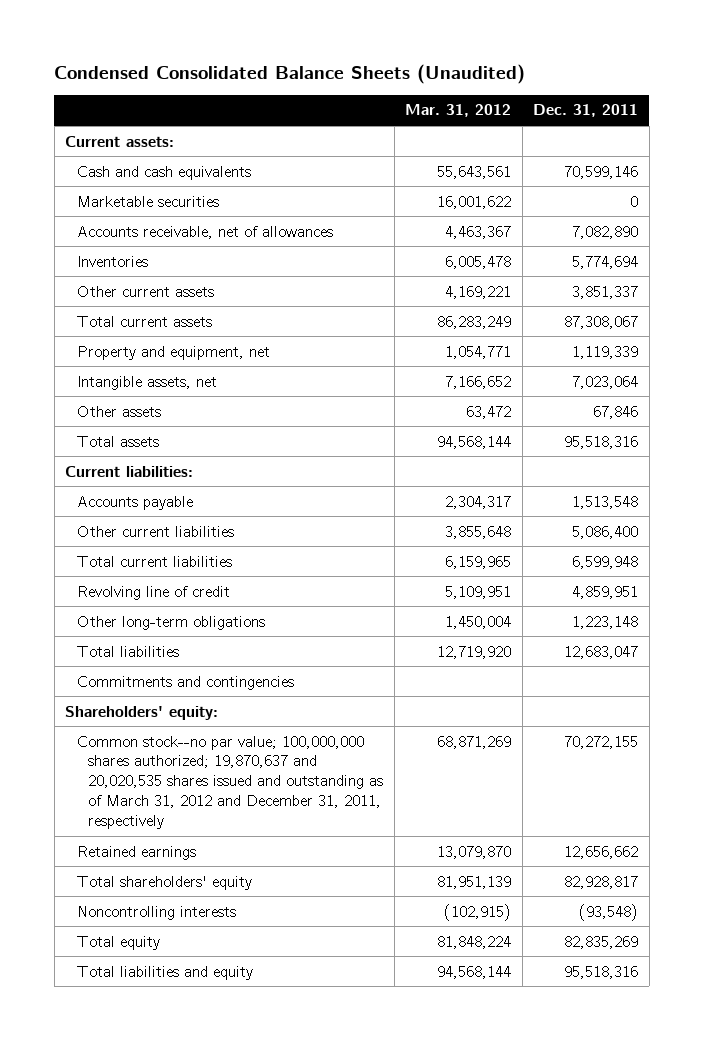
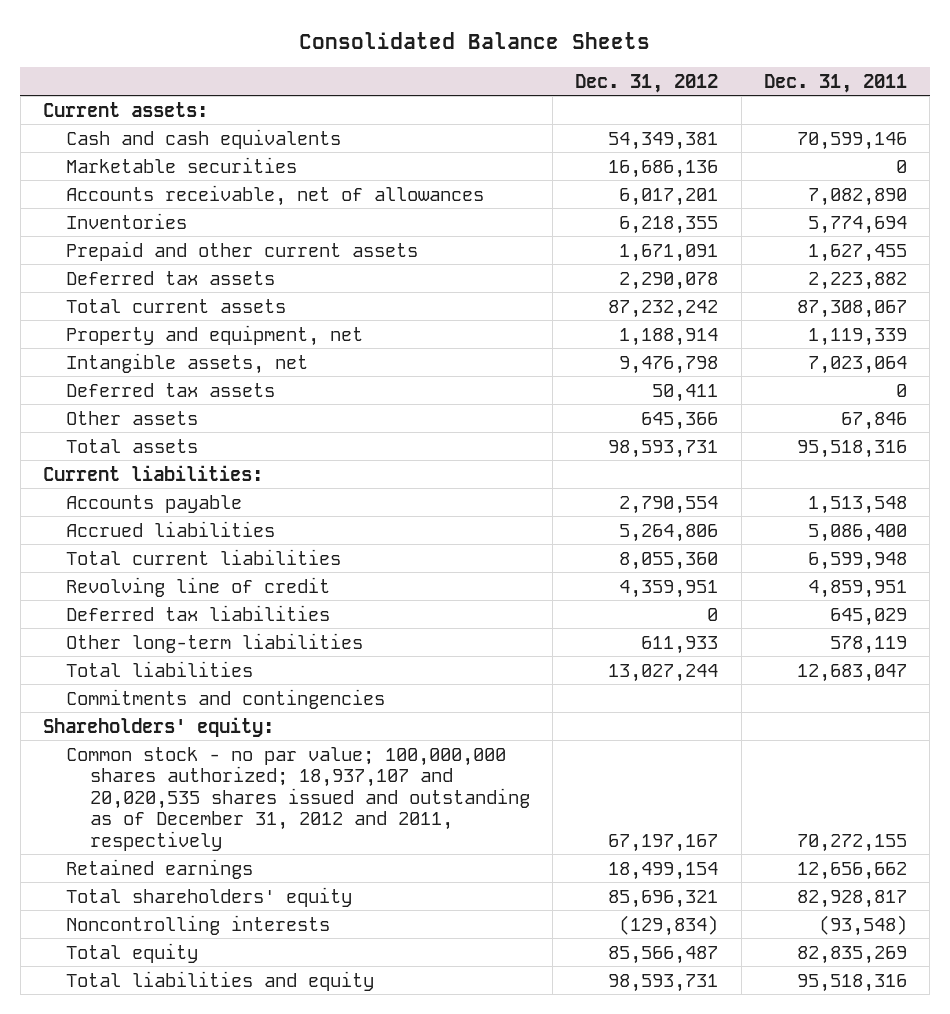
- Condensed Consolidated Balance Sheets (Unaudited)
+ Consolidated Balance Sheets
- | Mar. 31, 2012 | Dec. 31, 2011
+ | Dec. 31, 2012 | Dec. 31, 2011
- Other current assets | 4,169,221 | 3,851,337
+ Prepaid and other current assets | 1,671,091 | 1,627,455
+ Deferred tax assets | 2,290,078 | 2,223,882
+ Deferred tax assets | 50,411 | 0
- Other current liabilities | 3,855,648 | 5,086,400
+ Accrued liabilities | 5,264,806 | 5,086,400
- Other long-term obligations | 1,450,004 | 1,223,148
+ Deferred tax liabilities | 0 | 645,029
+ Other long-term liabilities | 611,933 | 578,119
- Common stock--no par value; 100,000,000 shares authorized; 19,870,637 and 20,020,535 shares issued and outstanding as of March 31, 2012 and December 31, 2011, respectively | 68,871,269 | 70,272,155
+ Common stock - no par value; 100,000,000 shares authorized; 18,937,107 and 20,020,535 shares issued and outstanding as of December 31, 2012 and 2011, respectively | 67,197,167 | 70,272,155

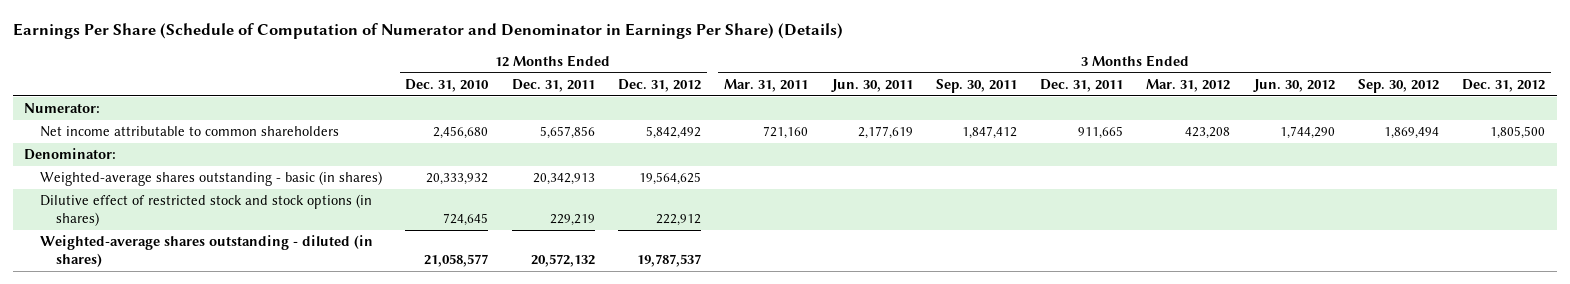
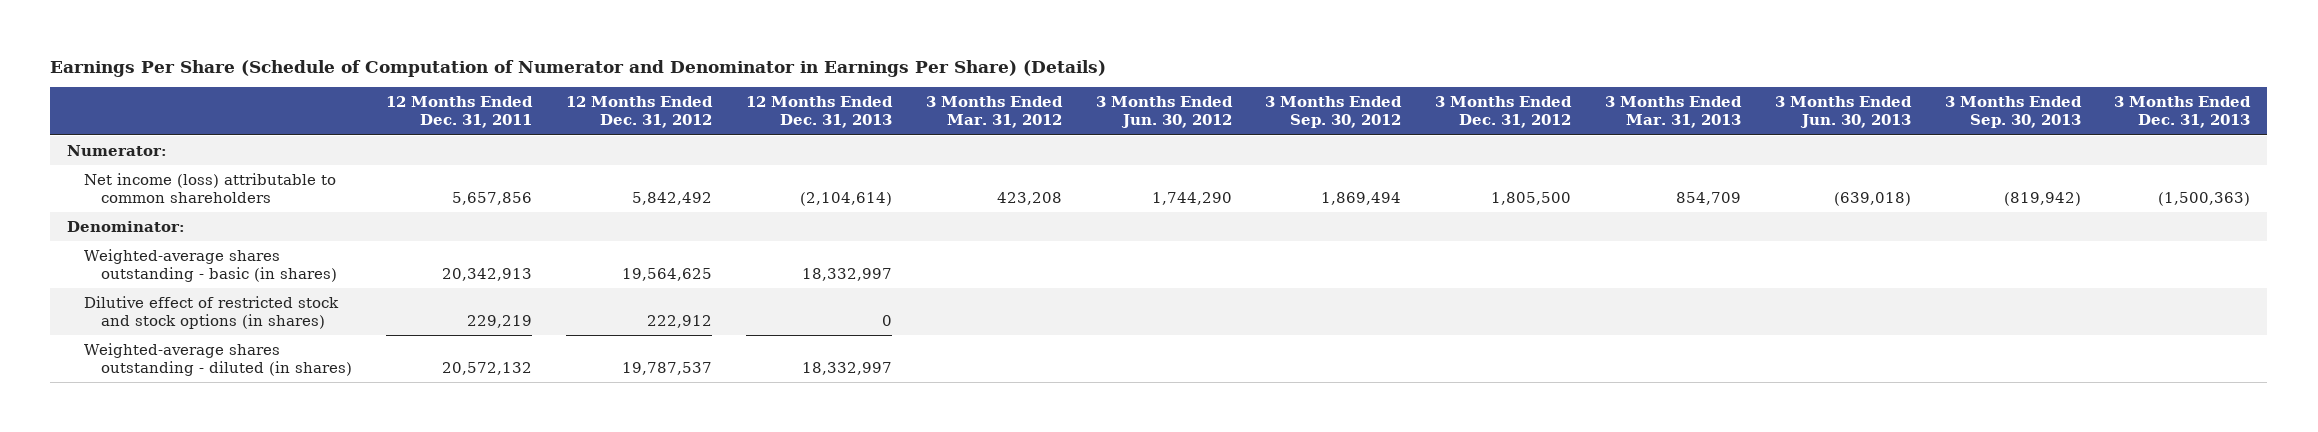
- | 12 Months Ended Dec. 31, 2010 | 12 Months Ended Dec. 31, 2011 | 12 Months Ended Dec. 31, 2012 | 3 Months Ended Mar. 31, 2011 | 3 Months Ended Jun. 30, 2011 | 3 Months Ended Sep. 30, 2011 | 3 Months Ended Dec. 31, 2011 | 3 Months Ended Mar. 31, 2012 | 3 Months Ended Jun. 30, 2012 | 3 Months Ended Sep. 30, 2012 | 3 Months Ended Dec. 31, 2012
+ | 12 Months Ended Dec. 31, 2011 | 12 Months Ended Dec. 31, 2012 | 12 Months Ended Dec. 31, 2013 | 3 Months Ended Mar. 31, 2012 | 3 Months Ended Jun. 30, 2012 | 3 Months Ended Sep. 30, 2012 | 3 Months Ended Dec. 31, 2012 | 3 Months Ended Mar. 31, 2013 | 3 Months Ended Jun. 30, 2013 | 3 Months Ended Sep. 30, 2013 | 3 Months Ended Dec. 31, 2013
- Net income attributable to common shareholders | 2,456,680 | 5,657,856 | 5,842,492 | 721,160 | 2,177,619 | 1,847,412 | 911,665 | 423,208 | 1,744,290 | 1,869,494 | 1,805,500
+ Net income (loss) attributable to common shareholders | 5,657,856 | 5,842,492 | (2,104,614) | 423,208 | 1,744,290 | 1,869,494 | 1,805,500 | 854,709 | (639,018) | (819,942) | (1,500,363)

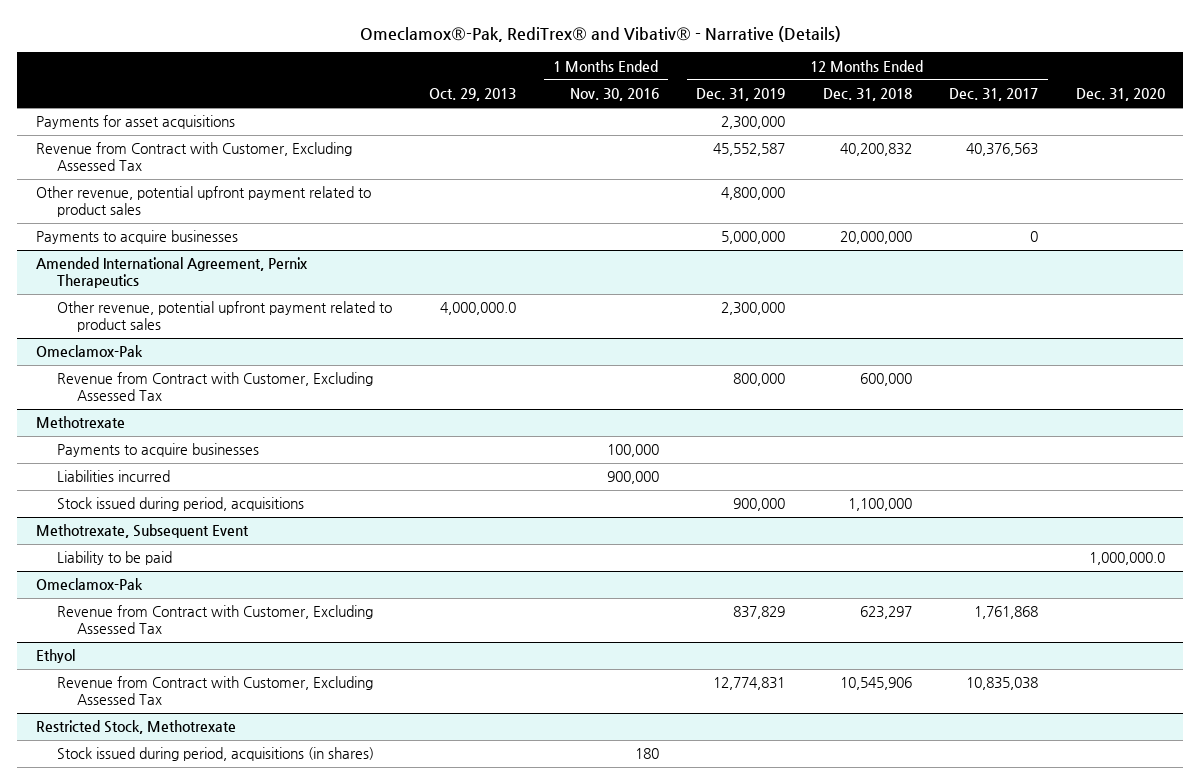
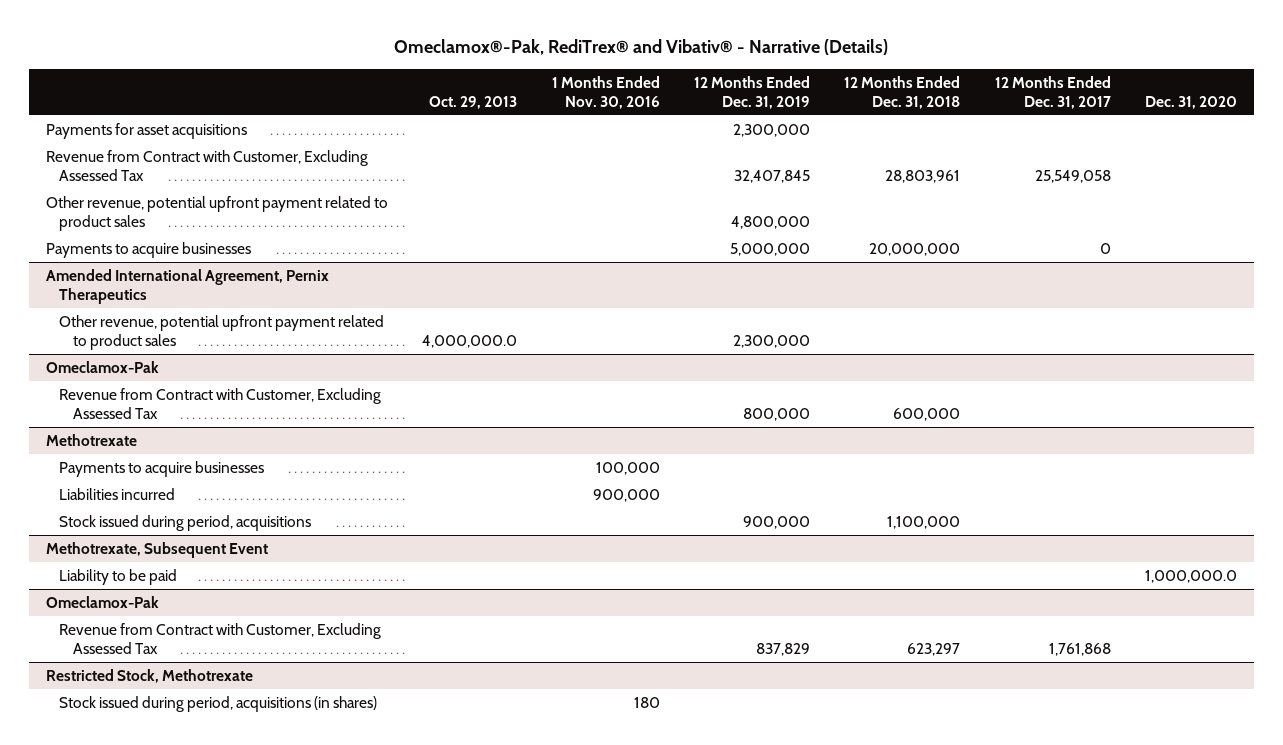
- Revenue from Contract with Customer, Excluding Assessed Tax | | | 45,552,587 | 40,200,832 | 40,376,563 |
+ Revenue from Contract with Customer, Excluding Assessed Tax | | | 32,407,845 | 28,803,961 | 25,549,058 |
- Ethyol
- Revenue from Contract with Customer, Excluding Assessed Tax | | | 12,774,831 | 10,545,906 | 10,835,038 |

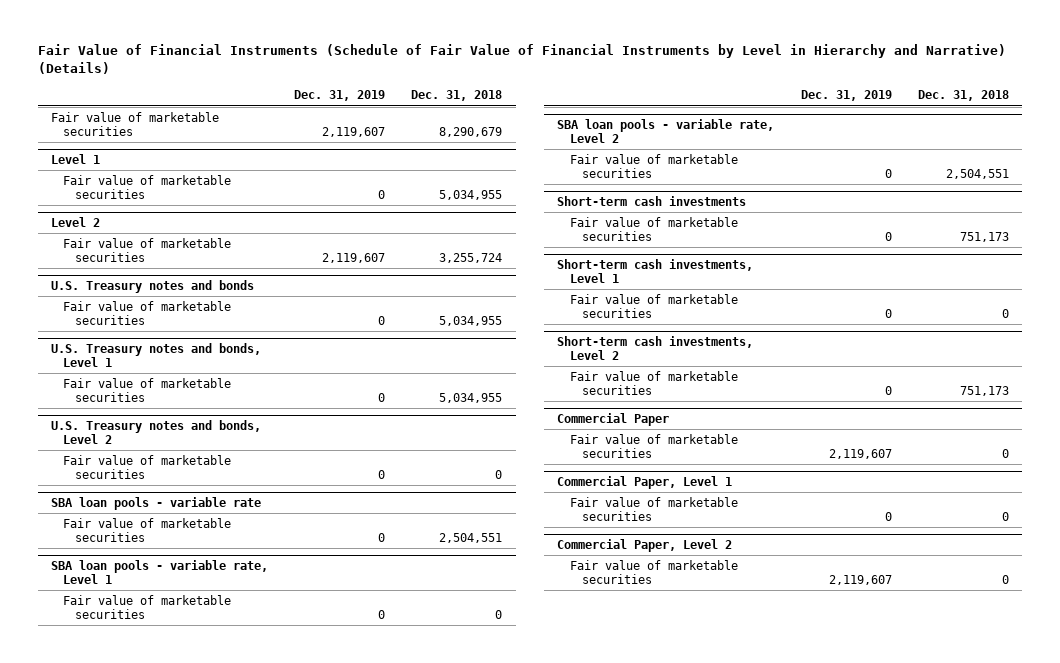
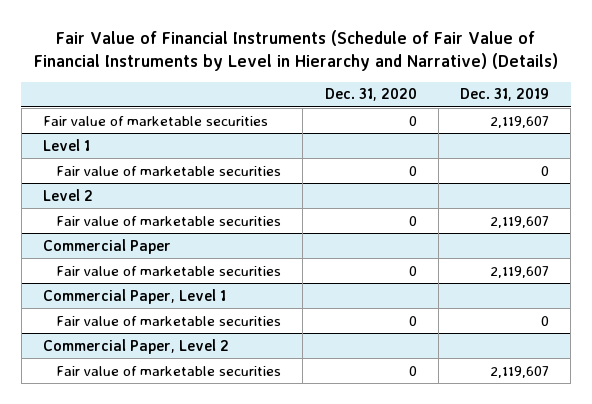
- | Dec. 31, 2019 | Dec. 31, 2018
+ | Dec. 31, 2020 | Dec. 31, 2019
- U.S. Treasury notes and bonds
- Fair value of marketable securities | 0 | 5,034,955
- U.S. Treasury notes and bonds, Level 1
- Fair value of marketable securities | 0 | 5,034,955
- U.S. Treasury notes and bonds, Level 2
- Fair value of marketable securities | 0 | 0
- SBA loan pools - variable rate
- Fair value of marketable securities | 0 | 2,504,551
- SBA loan pools - variable rate, Level 1
- Fair value of marketable securities | 0 | 0
- SBA loan pools - variable rate, Level 2
- Fair value of marketable securities | 0 | 2,504,551
- Short-term cash investments
- Fair value of marketable securities | 0 | 751,173
- Short-term cash investments, Level 1
- Fair value of marketable securities | 0 | 0
- Short-term cash investments, Level 2
- Fair value of marketable securities | 0 | 751,173

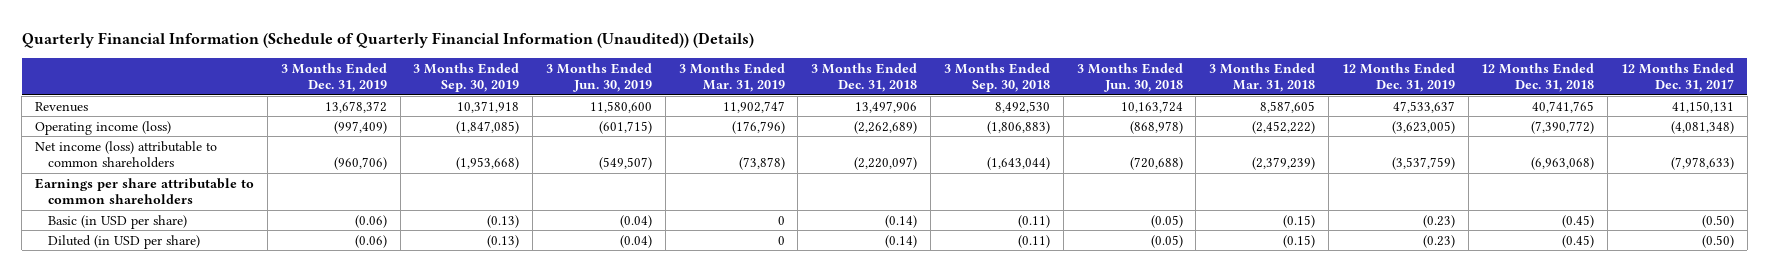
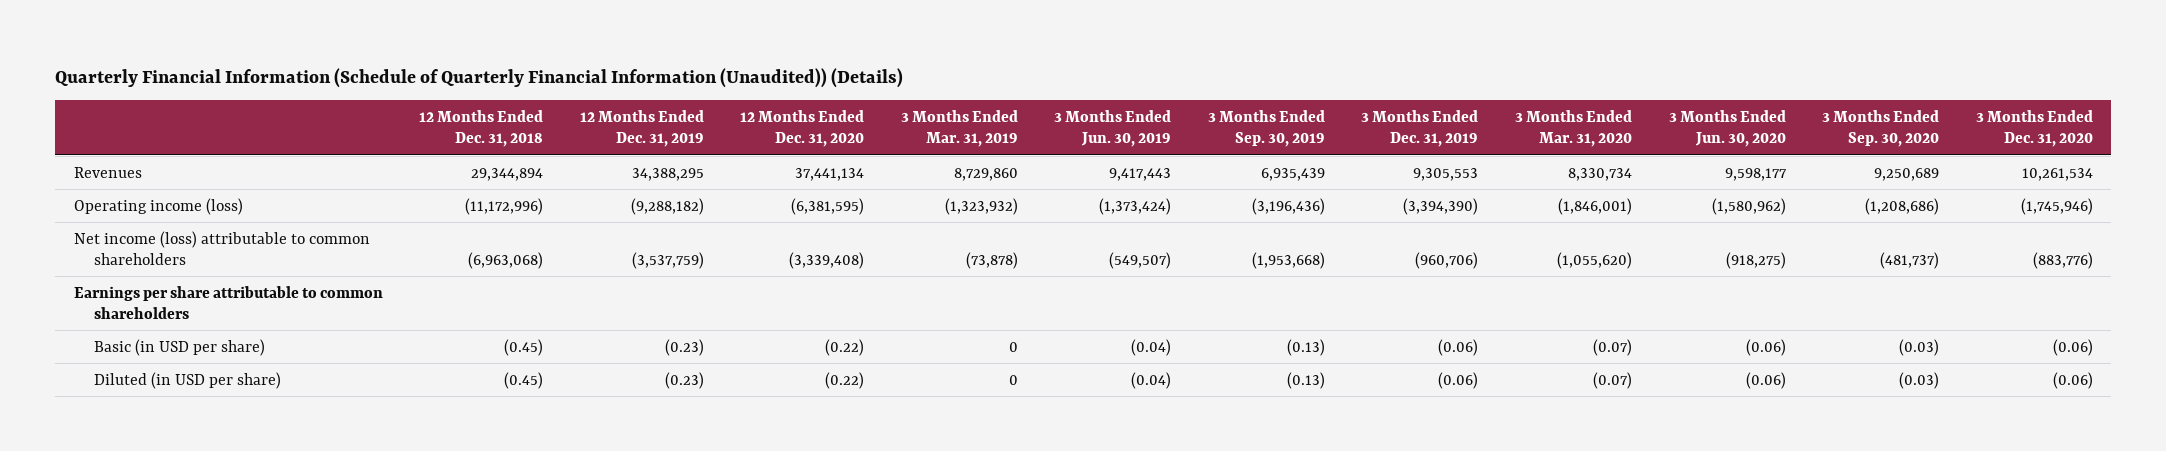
- | 3 Months Ended Dec. 31, 2019 | 3 Months Ended Sep. 30, 2019 | 3 Months Ended Jun. 30, 2019 | 3 Months Ended Mar. 31, 2019 | 3 Months Ended Dec. 31, 2018 | 3 Months Ended Sep. 30, 2018 | 3 Months Ended Jun. 30, 2018 | 3 Months Ended Mar. 31, 2018 | 12 Months Ended Dec. 31, 2019 | 12 Months Ended Dec. 31, 2018 | 12 Months Ended Dec. 31, 2017
+ | 12 Months Ended Dec. 31, 2018 | 12 Months Ended Dec. 31, 2019 | 12 Months Ended Dec. 31, 2020 | 3 Months Ended Mar. 31, 2019 | 3 Months Ended Jun. 30, 2019 | 3 Months Ended Sep. 30, 2019 | 3 Months Ended Dec. 31, 2019 | 3 Months Ended Mar. 31, 2020 | 3 Months Ended Jun. 30, 2020 | 3 Months Ended Sep. 30, 2020 | 3 Months Ended Dec. 31, 2020
- Revenues | 13,678,372 | 10,371,918 | 11,580,600 | 11,902,747 | 13,497,906 | 8,492,530 | 10,163,724 | 8,587,605 | 47,533,637 | 40,741,765 | 41,150,131
- Operating income (loss) | (997,409) | (1,847,085) | (601,715) | (176,796) | (2,262,689) | (1,806,883) | (868,978) | (2,452,222) | (3,623,005) | (7,390,772) | (4,081,348)
+ Revenues | 29,344,894 | 34,388,295 | 37,441,134 | 8,729,860 | 9,417,443 | 6,935,439 | 9,305,553 | 8,330,734 | 9,598,177 | 9,250,689 | 10,261,534
+ Operating income (loss) | (11,172,996) | (9,288,182) | (6,381,595) | (1,323,932) | (1,373,424) | (3,196,436) | (3,394,390) | (1,846,001) | (1,580,962) | (1,208,686) | (1,745,946)

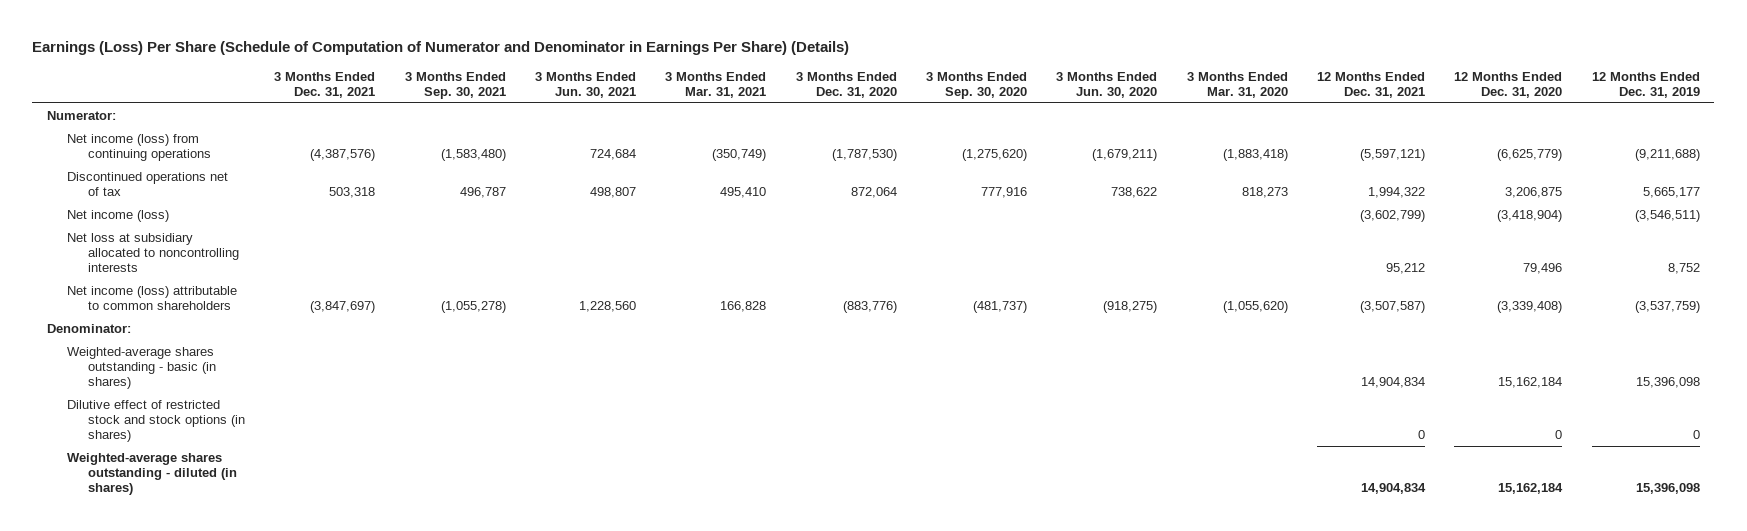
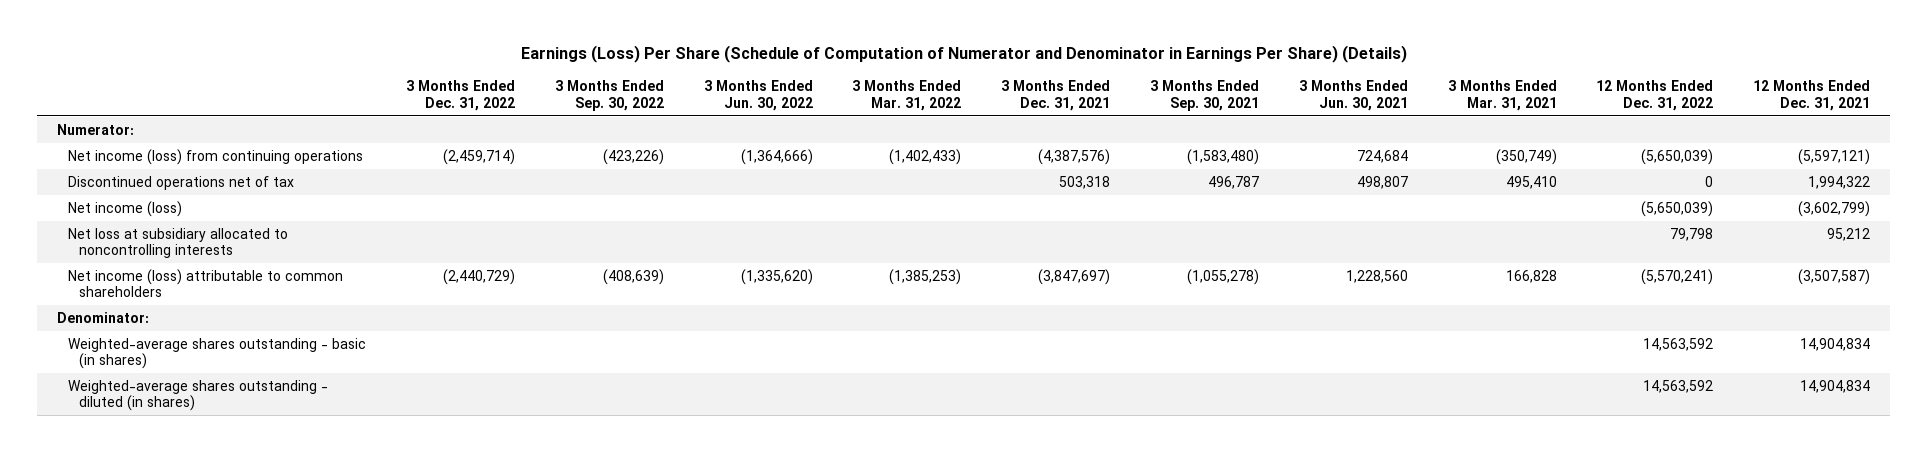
- | 3 Months Ended Dec. 31, 2021 | 3 Months Ended Sep. 30, 2021 | 3 Months Ended Jun. 30, 2021 | 3 Months Ended Mar. 31, 2021 | 3 Months Ended Dec. 31, 2020 | 3 Months Ended Sep. 30, 2020 | 3 Months Ended Jun. 30, 2020 | 3 Months Ended Mar. 31, 2020 | 12 Months Ended Dec. 31, 2021 | 12 Months Ended Dec. 31, 2020 | 12 Months Ended Dec. 31, 2019
+ | 3 Months Ended Dec. 31, 2022 | 3 Months Ended Sep. 30, 2022 | 3 Months Ended Jun. 30, 2022 | 3 Months Ended Mar. 31, 2022 | 3 Months Ended Dec. 31, 2021 | 3 Months Ended Sep. 30, 2021 | 3 Months Ended Jun. 30, 2021 | 3 Months Ended Mar. 31, 2021 | 12 Months Ended Dec. 31, 2022 | 12 Months Ended Dec. 31, 2021
- Dilutive effect of restricted stock and stock options (in shares) | | | | | | | | | 0 | 0 | 0

